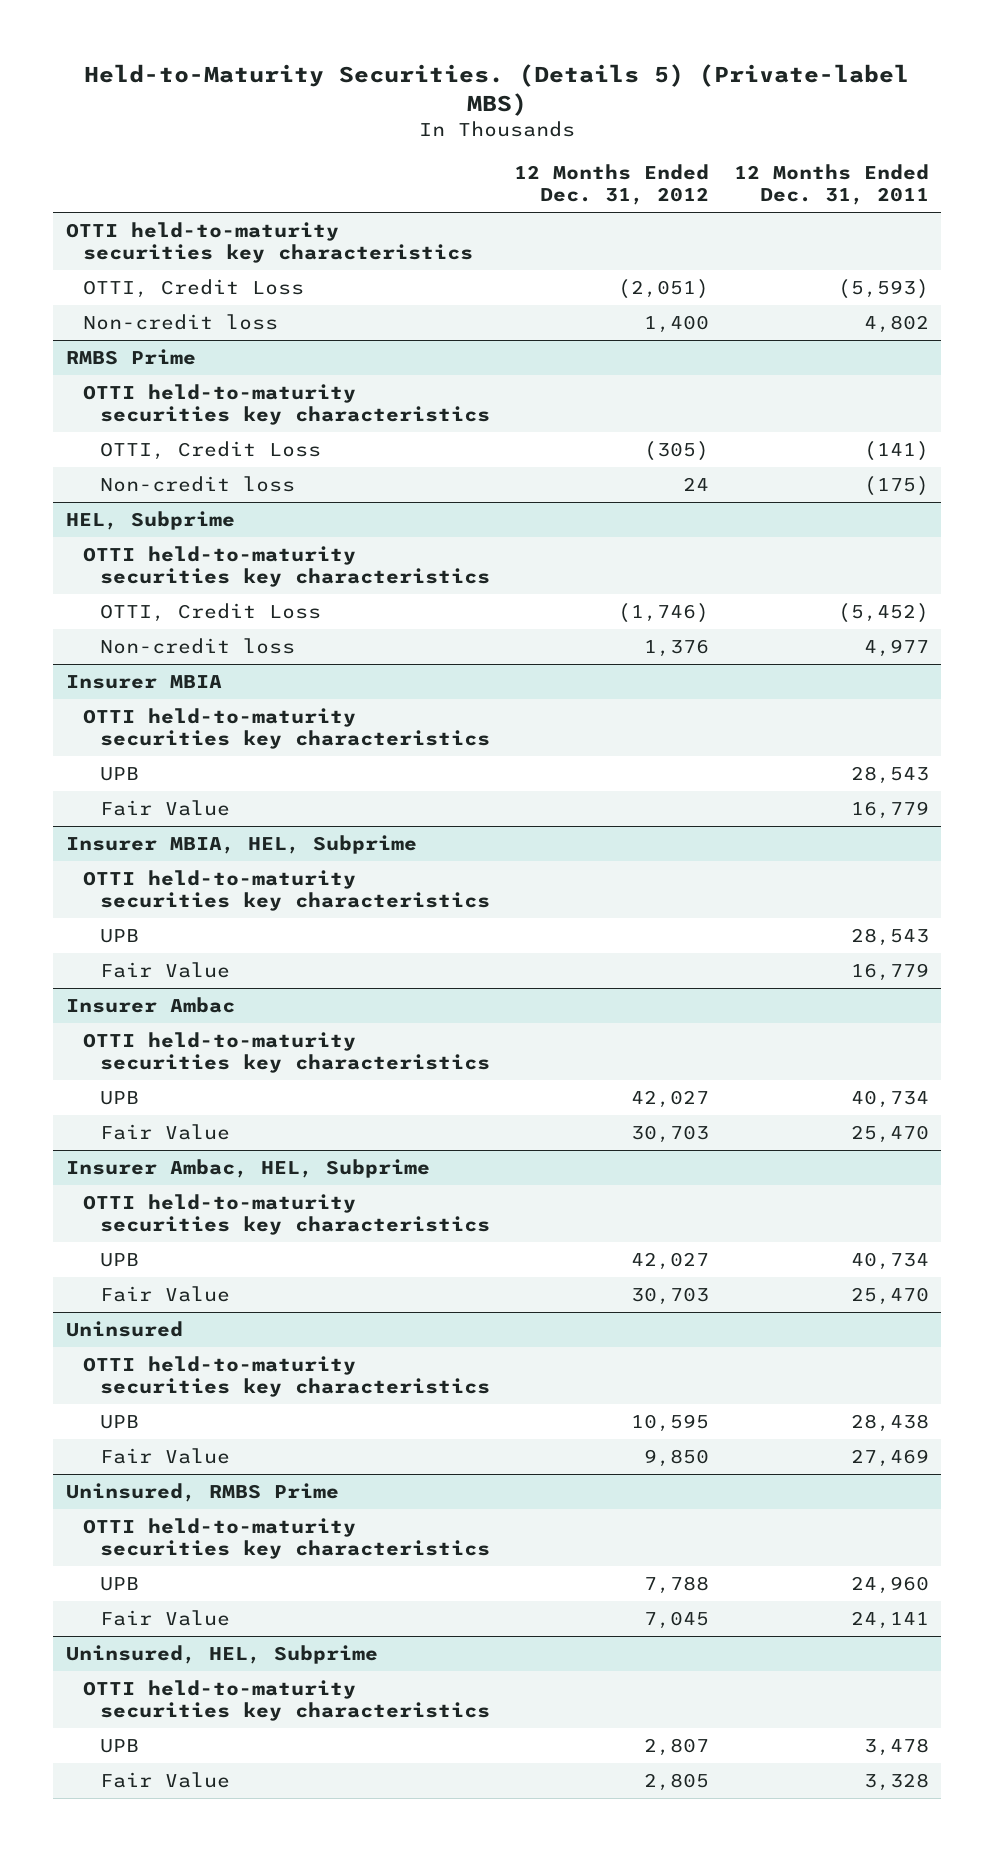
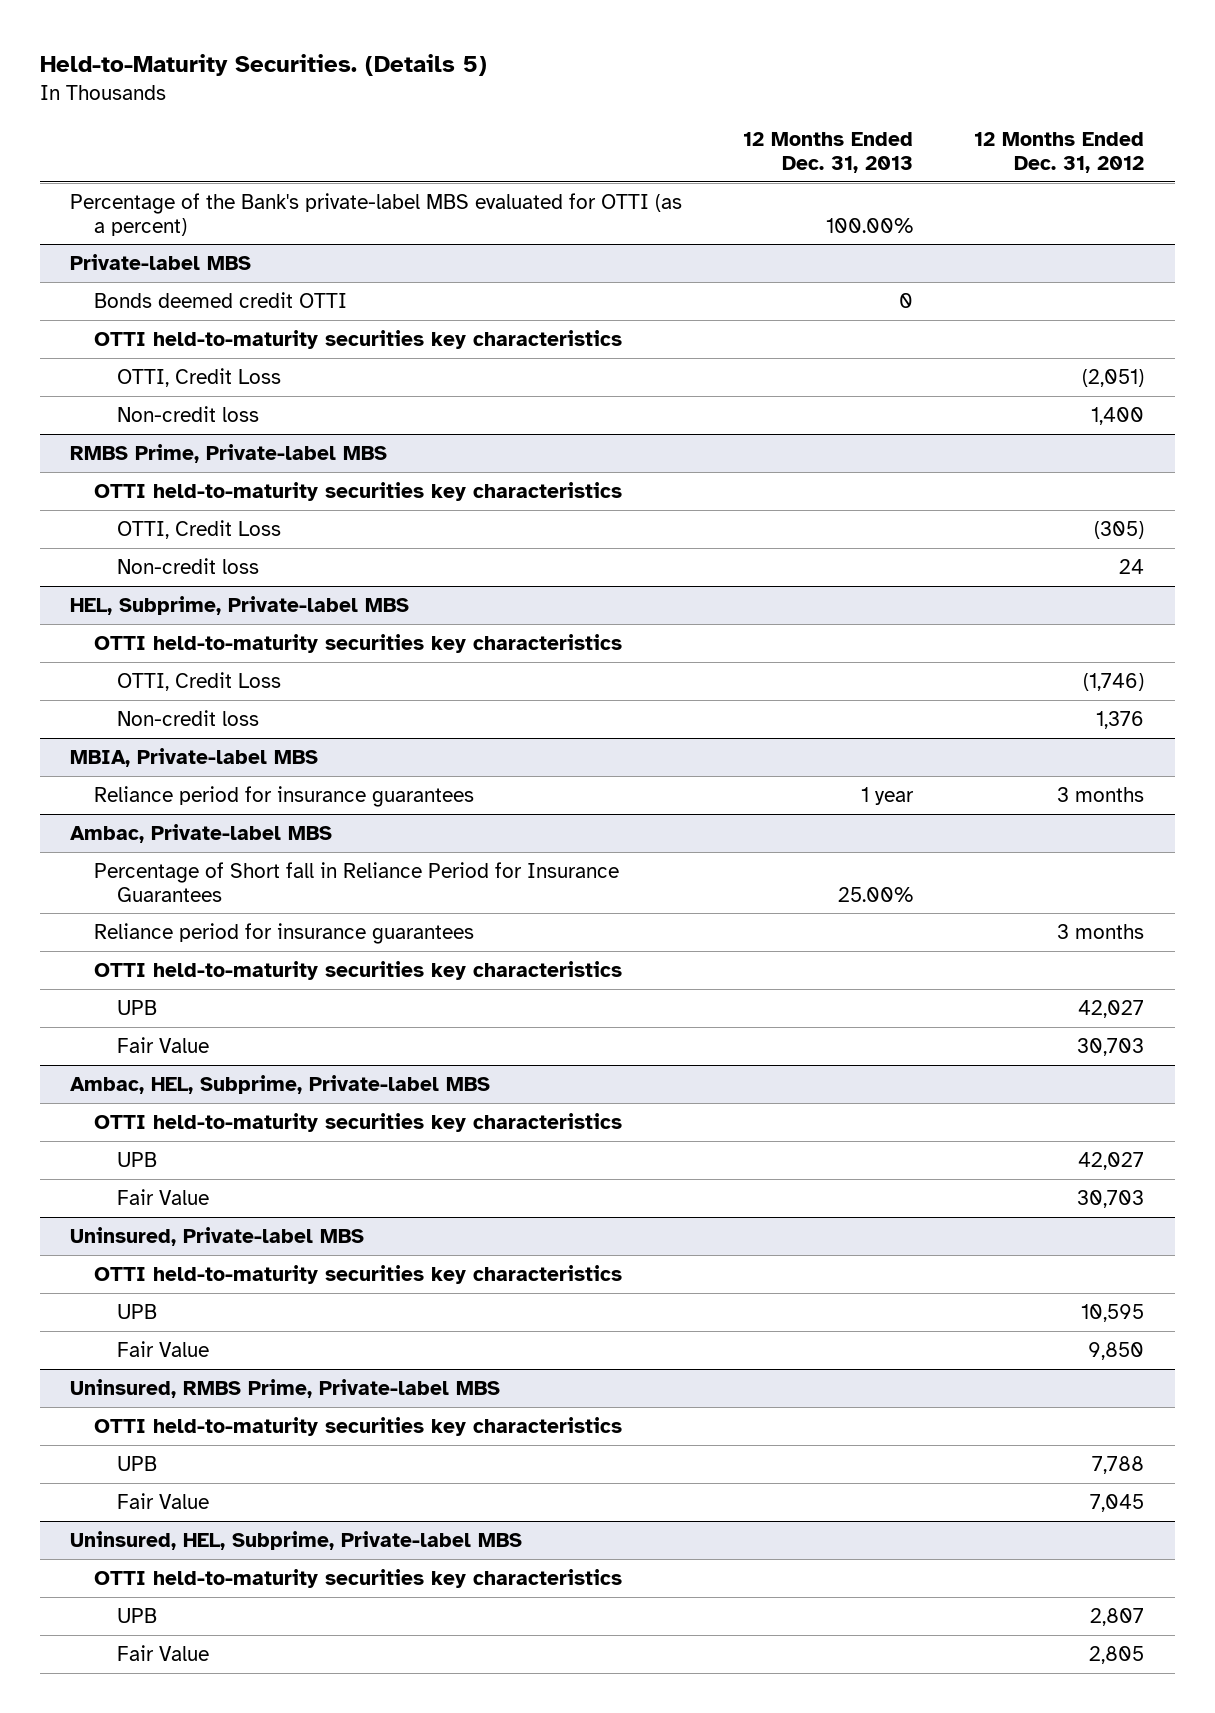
- Held-to-Maturity Securities. (Details 5) (Private-label MBS)
+ Held-to-Maturity Securities. (Details 5)
- | 12 Months Ended Dec. 31, 2012 | 12 Months Ended Dec. 31, 2011
+ | 12 Months Ended Dec. 31, 2013 | 12 Months Ended Dec. 31, 2012
+ Percentage of the Bank's private-label MBS evaluated for OTTI (as a percent) | 100.00% |
+ Private-label MBS
+ Bonds deemed credit OTTI | 0 |
- RMBS Prime
+ RMBS Prime, Private-label MBS
- HEL, Subprime
+ HEL, Subprime, Private-label MBS
- Insurer MBIA
- OTTI held-to-maturity securities key characteristics
- UPB | | 28,543
- Fair Value | | 16,779
- Insurer MBIA, HEL, Subprime
- OTTI held-to-maturity securities key characteristics
- UPB | | 28,543
- Fair Value | | 16,779
- Insurer Ambac
+ MBIA, Private-label MBS
+ Reliance period for insurance guarantees | 1 year | 3 months
+ Ambac, Private-label MBS
+ Percentage of Short fall in Reliance Period for Insurance Guarantees | 25.00% |
+ Reliance period for insurance guarantees | | 3 months
- Insurer Ambac, HEL, Subprime
+ Ambac, HEL, Subprime, Private-label MBS
- Uninsured
+ Uninsured, Private-label MBS
- Uninsured, RMBS Prime
+ Uninsured, RMBS Prime, Private-label MBS
- Uninsured, HEL, Subprime
+ Uninsured, HEL, Subprime, Private-label MBS

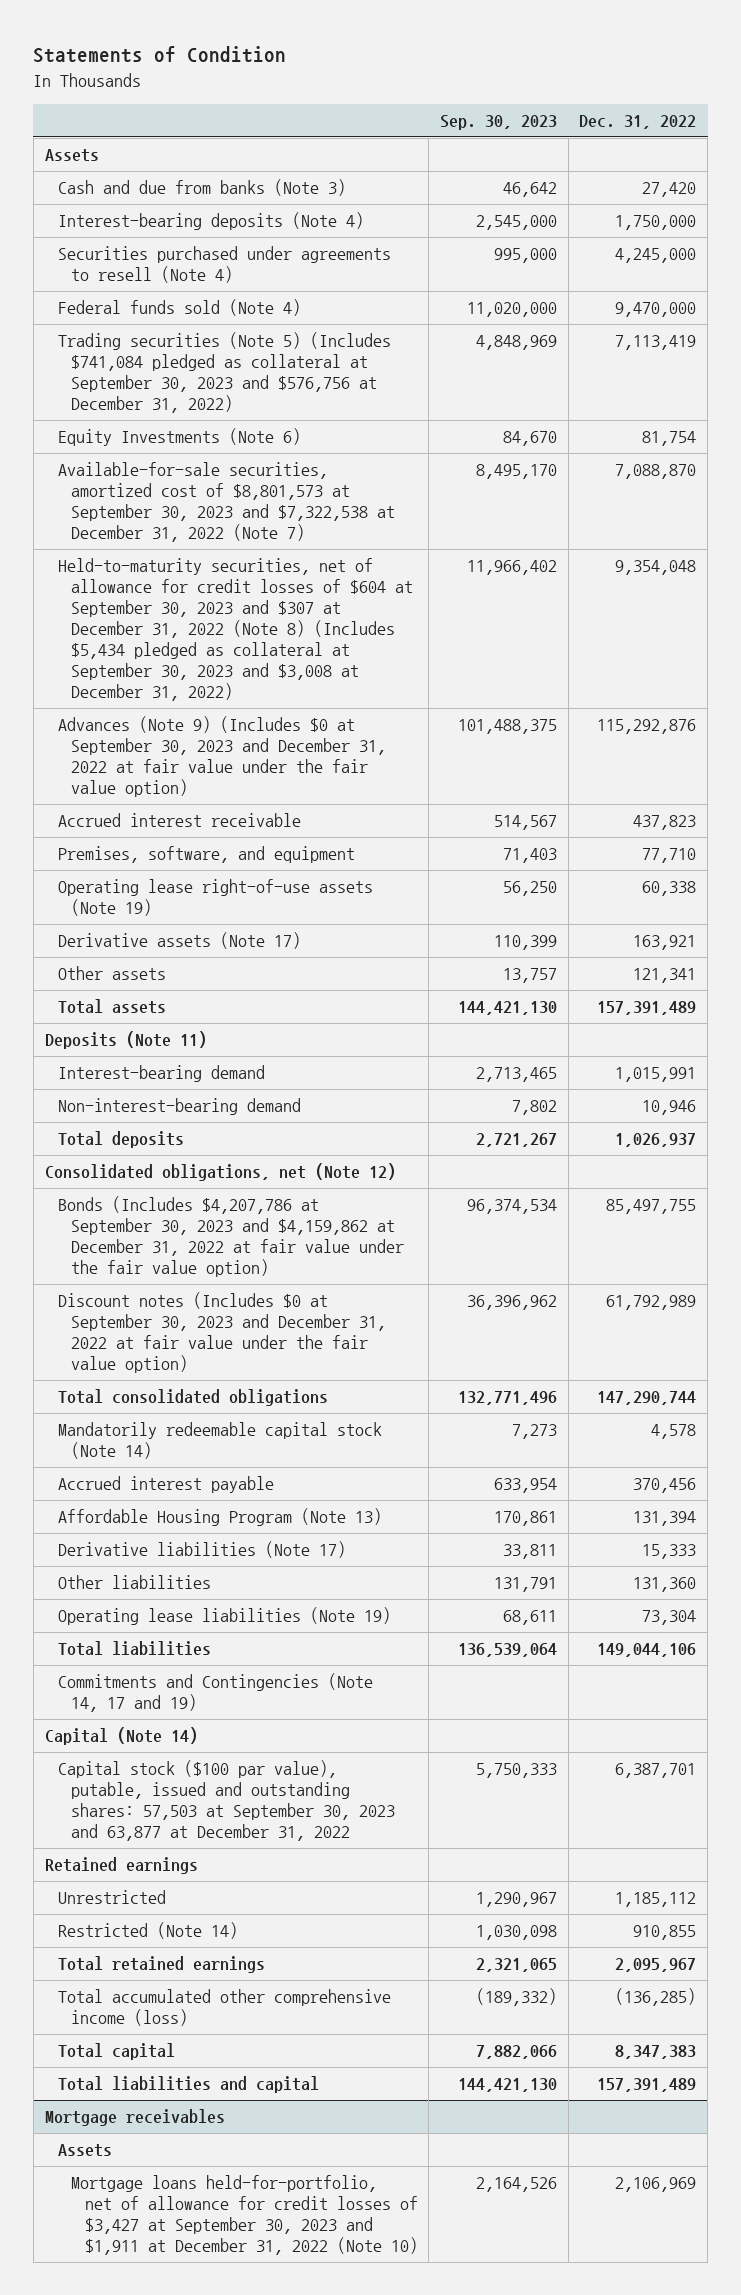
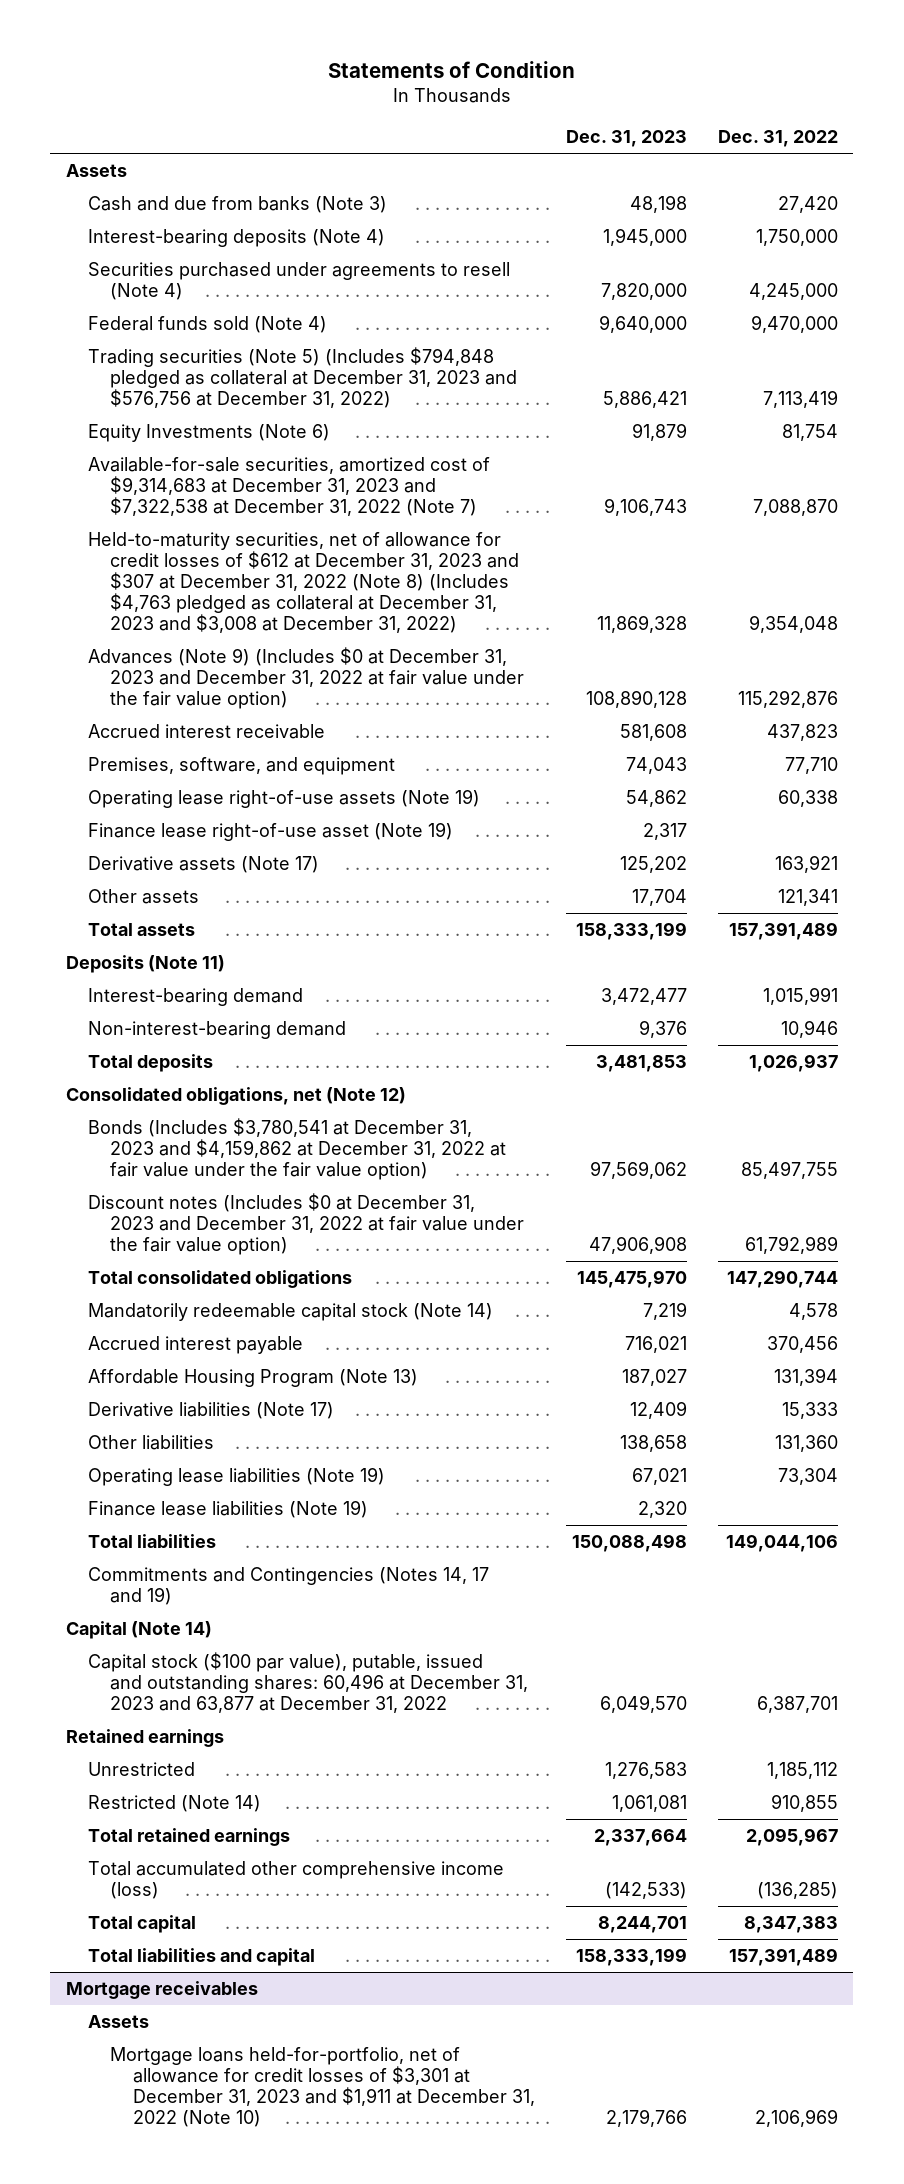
- | Sep. 30, 2023 | Dec. 31, 2022
+ | Dec. 31, 2023 | Dec. 31, 2022
- Trading securities (Note 5) (Includes $741,084 pledged as collateral at September 30, 2023 and $576,756 at December 31, 2022) | 4,848,969 | 7,113,419
+ Trading securities (Note 5) (Includes $794,848 pledged as collateral at December 31, 2023 and $576,756 at December 31, 2022) | 5,886,421 | 7,113,419
- Available-for-sale securities, amortized cost of $8,801,573 at September 30, 2023 and $7,322,538 at December 31, 2022 (Note 7) | 8,495,170 | 7,088,870
- Held-to-maturity securities, net of allowance for credit losses of $604 at September 30, 2023 and $307 at December 31, 2022 (Note 8) (Includes $5,434 pledged as collateral at September 30, 2023 and $3,008 at December 31, 2022) | 11,966,402 | 9,354,048
- Advances (Note 9) (Includes $0 at September 30, 2023 and December 31, 2022 at fair value under the fair value option) | 101,488,375 | 115,292,876
+ Available-for-sale securities, amortized cost of $9,314,683 at December 31, 2023 and $7,322,538 at December 31, 2022 (Note 7) | 9,106,743 | 7,088,870
+ Held-to-maturity securities, net of allowance for credit losses of $612 at December 31, 2023 and $307 at December 31, 2022 (Note 8) (Includes $4,763 pledged as collateral at December 31, 2023 and $3,008 at December 31, 2022) | 11,869,328 | 9,354,048
+ Advances (Note 9) (Includes $0 at December 31, 2023 and December 31, 2022 at fair value under the fair value option) | 108,890,128 | 115,292,876
+ Finance lease right-of-use asset (Note 19) | 2,317 |
- Bonds (Includes $4,207,786 at September 30, 2023 and $4,159,862 at December 31, 2022 at fair value under the fair value option) | 96,374,534 | 85,497,755
- Discount notes (Includes $0 at September 30, 2023 and December 31, 2022 at fair value under the fair value option) | 36,396,962 | 61,792,989
+ Bonds (Includes $3,780,541 at December 31, 2023 and $4,159,862 at December 31, 2022 at fair value under the fair value option) | 97,569,062 | 85,497,755
+ Discount notes (Includes $0 at December 31, 2023 and December 31, 2022 at fair value under the fair value option) | 47,906,908 | 61,792,989
+ Finance lease liabilities (Note 19) | 2,320 |
- Commitments and Contingencies (Note 14, 17 and 19)
+ Commitments and Contingencies (Notes 14, 17 and 19)
- Capital stock ($100 par value), putable, issued and outstanding shares: 57,503 at September 30, 2023 and 63,877 at December 31, 2022 | 5,750,333 | 6,387,701
+ Capital stock ($100 par value), putable, issued and outstanding shares: 60,496 at December 31, 2023 and 63,877 at December 31, 2022 | 6,049,570 | 6,387,701
@ Mortgage receivables
- Mortgage loans held-for-portfolio, net of allowance for credit losses of $3,427 at September 30, 2023 and $1,911 at December 31, 2022 (Note 10) | 2,164,526 | 2,106,969
+ Mortgage loans held-for-portfolio, net of allowance for credit losses of $3,301 at December 31, 2023 and $1,911 at December 31, 2022 (Note 10) | 2,179,766 | 2,106,969

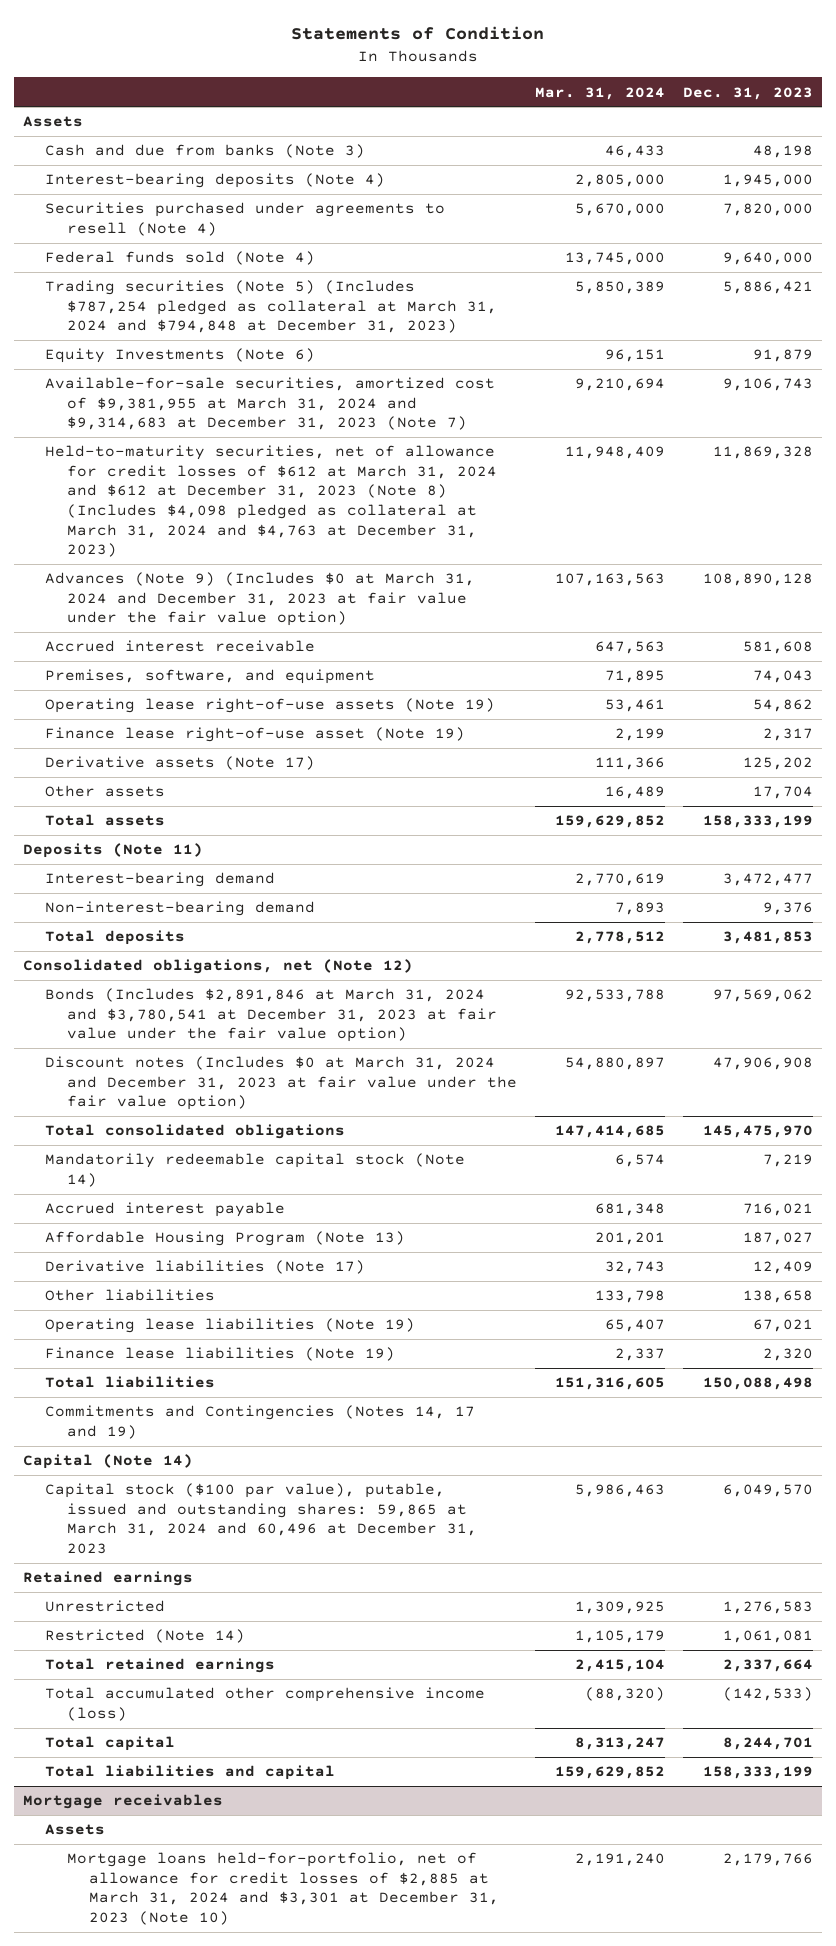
- | Dec. 31, 2023 | Dec. 31, 2022
+ | Mar. 31, 2024 | Dec. 31, 2023
- Trading securities (Note 5) (Includes $794,848 pledged as collateral at December 31, 2023 and $576,756 at December 31, 2022) | 5,886,421 | 7,113,419
+ Trading securities (Note 5) (Includes $787,254 pledged as collateral at March 31, 2024 and $794,848 at December 31, 2023) | 5,850,389 | 5,886,421
- Available-for-sale securities, amortized cost of $9,314,683 at December 31, 2023 and $7,322,538 at December 31, 2022 (Note 7) | 9,106,743 | 7,088,870
- Held-to-maturity securities, net of allowance for credit losses of $612 at December 31, 2023 and $307 at December 31, 2022 (Note 8) (Includes $4,763 pledged as collateral at December 31, 2023 and $3,008 at December 31, 2022) | 11,869,328 | 9,354,048
- Advances (Note 9) (Includes $0 at December 31, 2023 and December 31, 2022 at fair value under the fair value option) | 108,890,128 | 115,292,876
+ Available-for-sale securities, amortized cost of $9,381,955 at March 31, 2024 and $9,314,683 at December 31, 2023 (Note 7) | 9,210,694 | 9,106,743
+ Held-to-maturity securities, net of allowance for credit losses of $612 at March 31, 2024 and $612 at December 31, 2023 (Note 8) (Includes $4,098 pledged as collateral at March 31, 2024 and $4,763 at December 31, 2023) | 11,948,409 | 11,869,328
+ Advances (Note 9) (Includes $0 at March 31, 2024 and December 31, 2023 at fair value under the fair value option) | 107,163,563 | 108,890,128
- Bonds (Includes $3,780,541 at December 31, 2023 and $4,159,862 at December 31, 2022 at fair value under the fair value option) | 97,569,062 | 85,497,755
- Discount notes (Includes $0 at December 31, 2023 and December 31, 2022 at fair value under the fair value option) | 47,906,908 | 61,792,989
+ Bonds (Includes $2,891,846 at March 31, 2024 and $3,780,541 at December 31, 2023 at fair value under the fair value option) | 92,533,788 | 97,569,062
+ Discount notes (Includes $0 at March 31, 2024 and December 31, 2023 at fair value under the fair value option) | 54,880,897 | 47,906,908
- Capital stock ($100 par value), putable, issued and outstanding shares: 60,496 at December 31, 2023 and 63,877 at December 31, 2022 | 6,049,570 | 6,387,701
+ Capital stock ($100 par value), putable, issued and outstanding shares: 59,865 at March 31, 2024 and 60,496 at December 31, 2023 | 5,986,463 | 6,049,570
@ Mortgage receivables
- Mortgage loans held-for-portfolio, net of allowance for credit losses of $3,301 at December 31, 2023 and $1,911 at December 31, 2022 (Note 10) | 2,179,766 | 2,106,969
+ Mortgage loans held-for-portfolio, net of allowance for credit losses of $2,885 at March 31, 2024 and $3,301 at December 31, 2023 (Note 10) | 2,191,240 | 2,179,766

